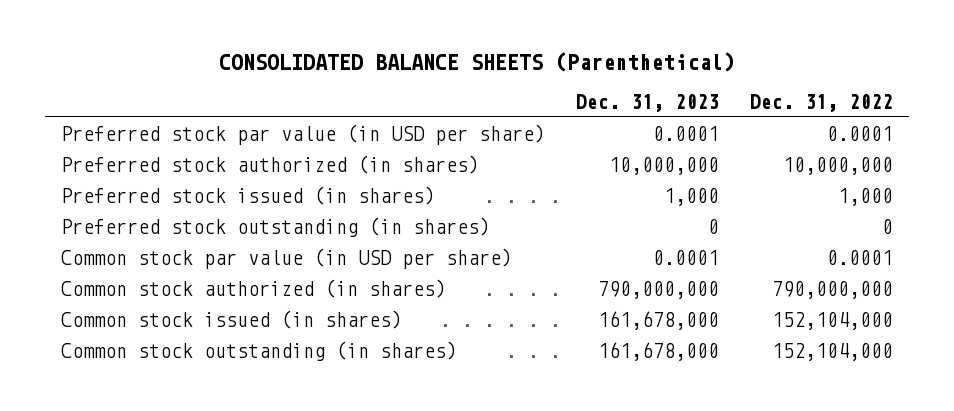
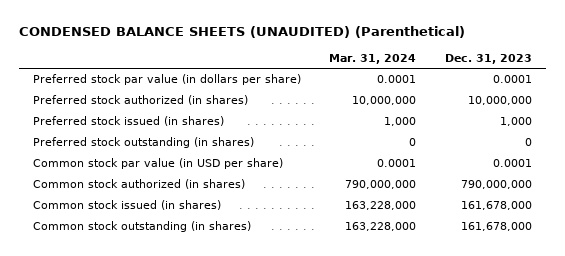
- CONSOLIDATED BALANCE SHEETS (Parenthetical)
+ CONDENSED BALANCE SHEETS (UNAUDITED) (Parenthetical)
- | Dec. 31, 2023 | Dec. 31, 2022
+ | Mar. 31, 2024 | Dec. 31, 2023
- Preferred stock par value (in USD per share) | 0.0001 | 0.0001
+ Preferred stock par value (in dollars per share) | 0.0001 | 0.0001

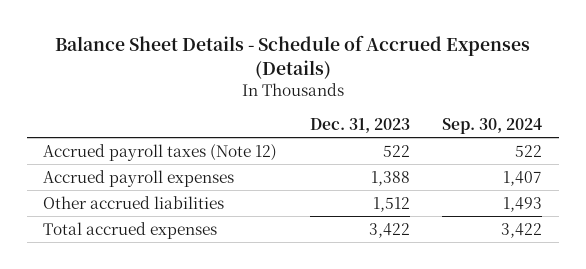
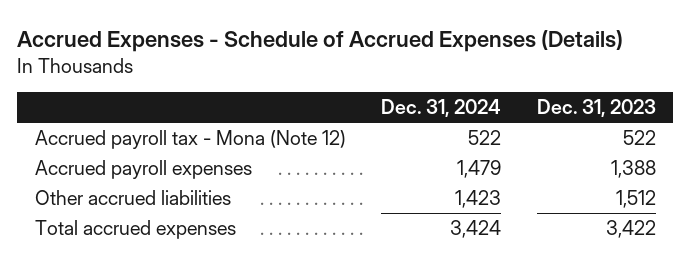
- Balance Sheet Details - Schedule of Accrued Expenses (Details)
+ Accrued Expenses - Schedule of Accrued Expenses (Details)
- | Dec. 31, 2023 | Sep. 30, 2024
+ | Dec. 31, 2024 | Dec. 31, 2023
- Accrued payroll taxes (Note 12) | 522 | 522
+ Accrued payroll tax - Mona (Note 12) | 522 | 522

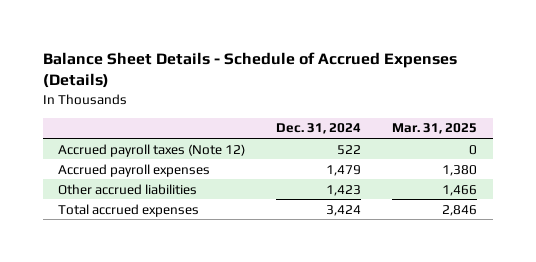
- Accrued Expenses - Schedule of Accrued Expenses (Details)
+ Balance Sheet Details - Schedule of Accrued Expenses (Details)
- | Dec. 31, 2024 | Dec. 31, 2023
+ | Dec. 31, 2024 | Mar. 31, 2025
- Accrued payroll tax - Mona (Note 12) | 522 | 522
+ Accrued payroll taxes (Note 12) | 522 | 0

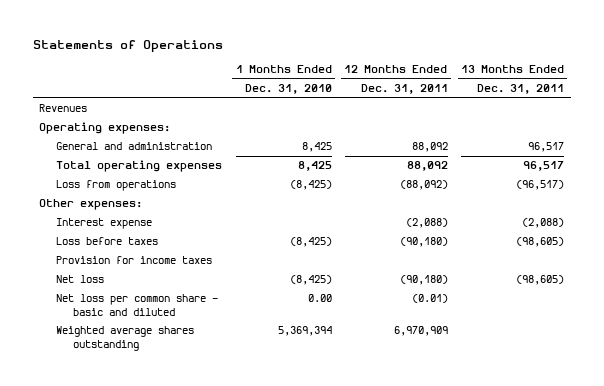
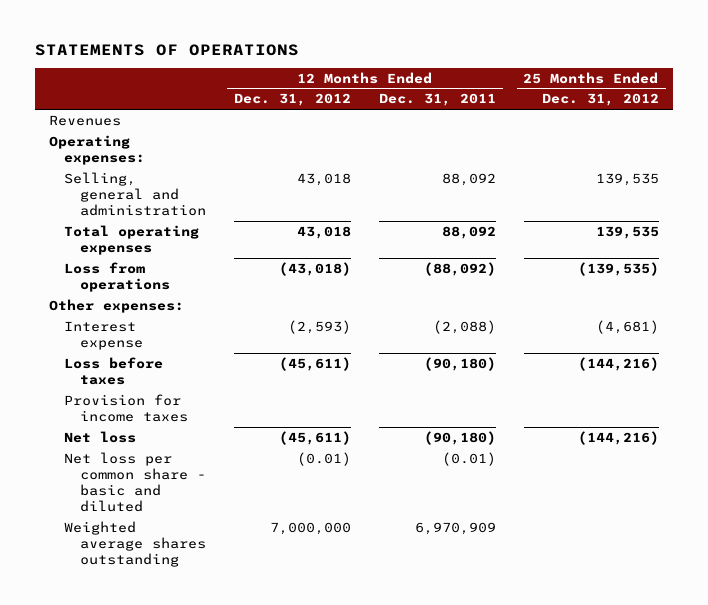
- Statements of Operations
+ STATEMENTS OF OPERATIONS
- | 1 Months Ended Dec. 31, 2010 | 12 Months Ended Dec. 31, 2011 | 13 Months Ended Dec. 31, 2011
+ | 12 Months Ended Dec. 31, 2012 | 12 Months Ended Dec. 31, 2011 | 25 Months Ended Dec. 31, 2012
- General and administration | 8,425 | 88,092 | 96,517
+ Selling, general and administration | 43,018 | 88,092 | 139,535

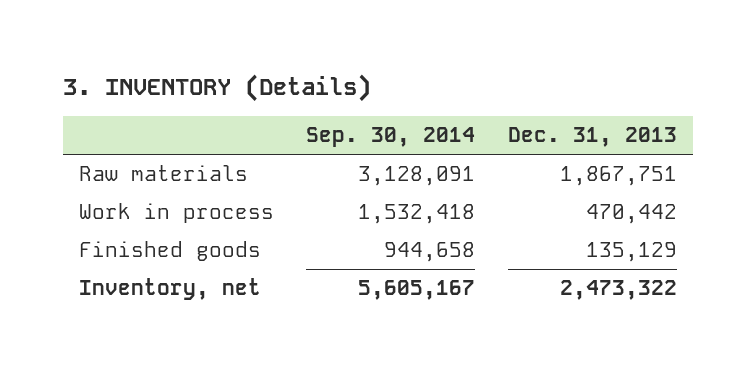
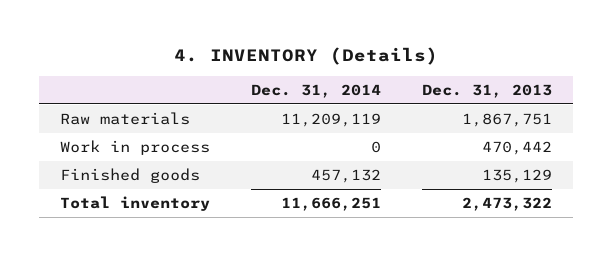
- 3. INVENTORY (Details)
+ 4. INVENTORY (Details)
- | Sep. 30, 2014 | Dec. 31, 2013
+ | Dec. 31, 2014 | Dec. 31, 2013
- Inventory, net | 5,605,167 | 2,473,322
+ Total inventory | 11,666,251 | 2,473,322

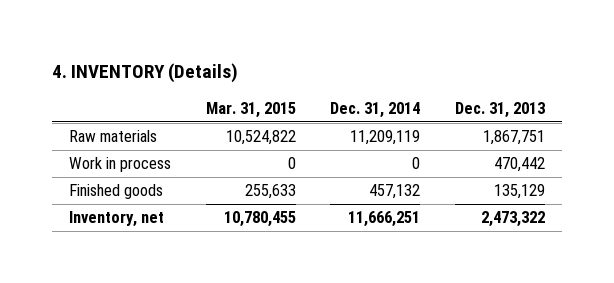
- | Dec. 31, 2014 | Dec. 31, 2013
+ | Mar. 31, 2015 | Dec. 31, 2014 | Dec. 31, 2013
- Total inventory | 11,666,251 | 2,473,322
+ Inventory, net | 10,780,455 | 11,666,251 | 2,473,322

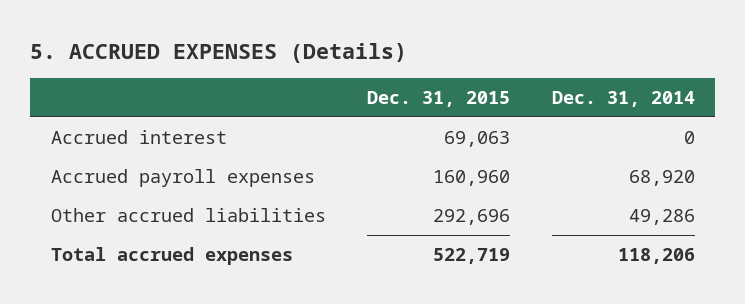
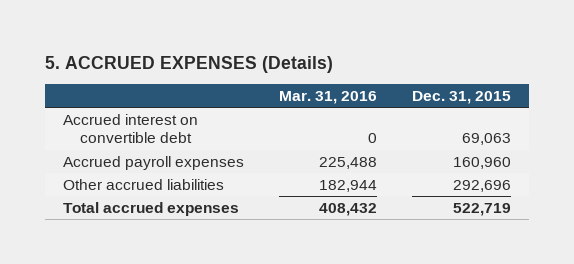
- | Dec. 31, 2015 | Dec. 31, 2014
+ | Mar. 31, 2016 | Dec. 31, 2015
- Accrued interest | 69,063 | 0
+ Accrued interest on convertible debt | 0 | 69,063

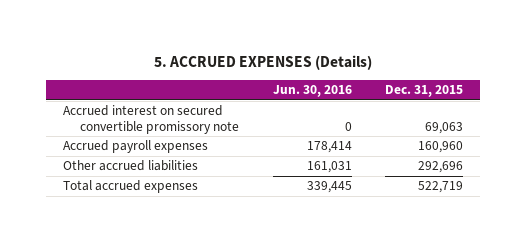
- | Mar. 31, 2016 | Dec. 31, 2015
+ | Jun. 30, 2016 | Dec. 31, 2015
- Accrued interest on convertible debt | 0 | 69,063
+ Accrued interest on secured convertible promissory note | 0 | 69,063

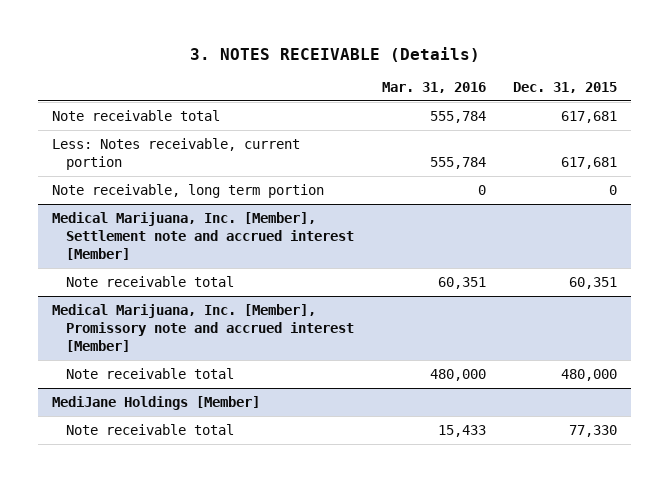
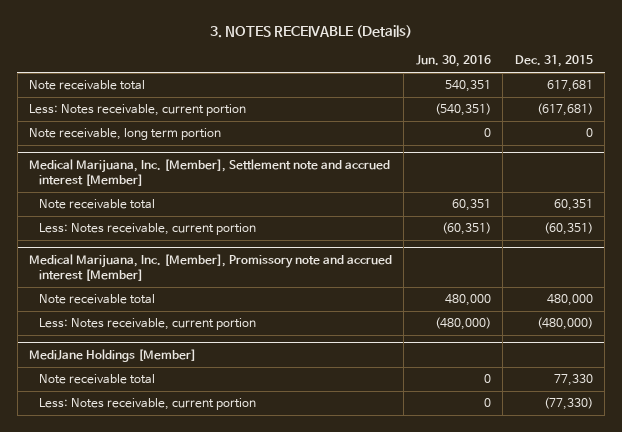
- | Mar. 31, 2016 | Dec. 31, 2015
+ | Jun. 30, 2016 | Dec. 31, 2015
- Less: Notes receivable, current portion | 555,784 | 617,681
+ Less: Notes receivable, current portion | (540,351) | (617,681)
@ Medical Marijuana, Inc. [Member], Settlement note and accrued interest [Member]
+ Less: Notes receivable, current portion | (60,351) | (60,351)
@ Medical Marijuana, Inc. [Member], Promissory note and accrued interest [Member]
+ Less: Notes receivable, current portion | (480,000) | (480,000)
@ MediJane Holdings [Member]
+ Less: Notes receivable, current portion | 0 | (77,330)

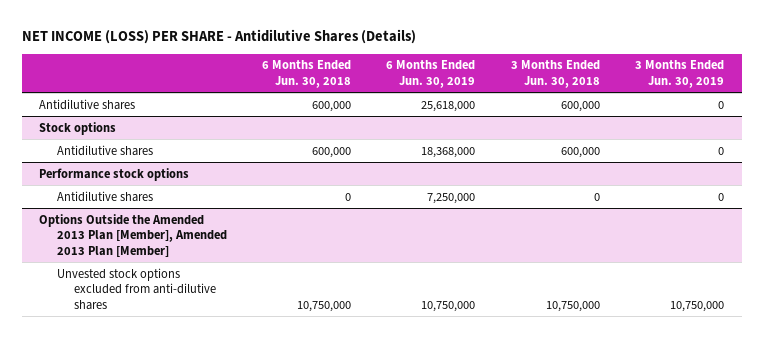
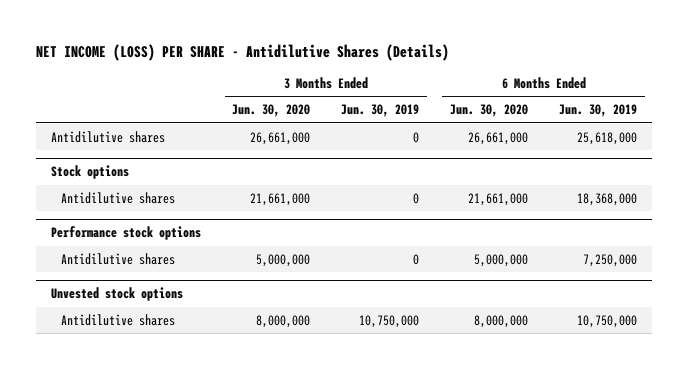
- | 6 Months Ended Jun. 30, 2018 | 6 Months Ended Jun. 30, 2019 | 3 Months Ended Jun. 30, 2018 | 3 Months Ended Jun. 30, 2019
+ | 3 Months Ended Jun. 30, 2020 | 3 Months Ended Jun. 30, 2019 | 6 Months Ended Jun. 30, 2020 | 6 Months Ended Jun. 30, 2019
- Options Outside the Amended 2013 Plan [Member], Amended 2013 Plan [Member]
- Unvested stock options excluded from anti-dilutive shares | 10,750,000 | 10,750,000 | 10,750,000 | 10,750,000
+ Unvested stock options
+ Antidilutive shares | 8,000,000 | 10,750,000 | 8,000,000 | 10,750,000

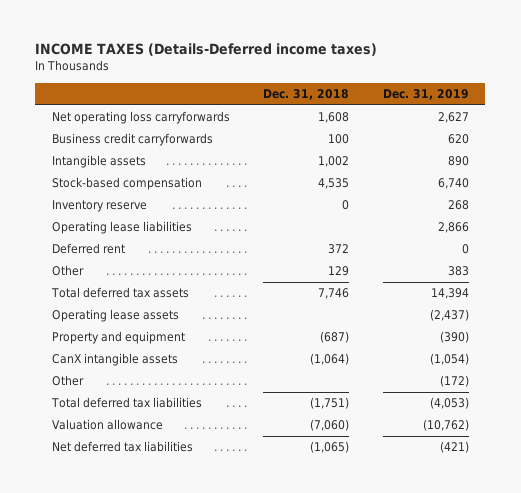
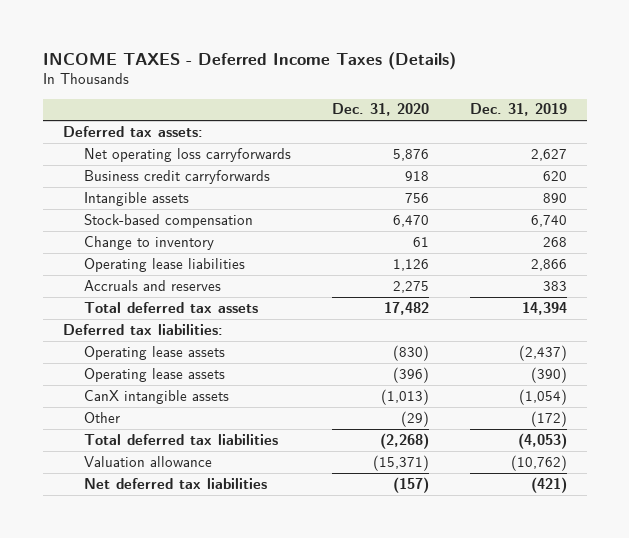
- INCOME TAXES (Details-Deferred income taxes)
+ INCOME TAXES - Deferred Income Taxes (Details)
- | Dec. 31, 2018 | Dec. 31, 2019
+ | Dec. 31, 2020 | Dec. 31, 2019
+ Deferred tax assets:
- Inventory reserve | 0 | 268
+ Change to inventory | 61 | 268
- Deferred rent | 372 | 0
- Other | 129 | 383
+ Accruals and reserves | 2,275 | 383
+ Deferred tax liabilities:
- Property and equipment | (687) | (390)
+ Operating lease assets | (396) | (390)

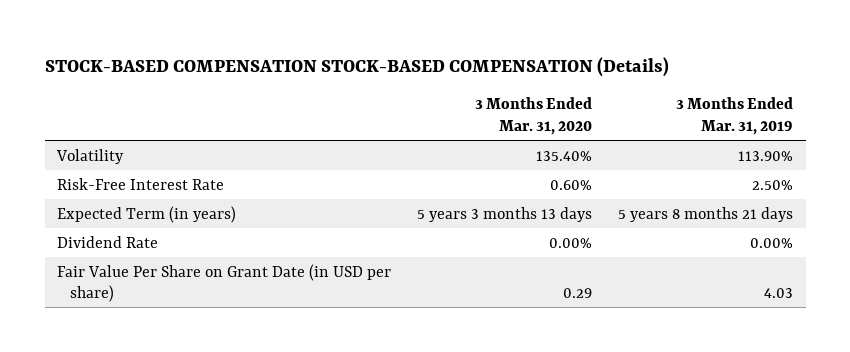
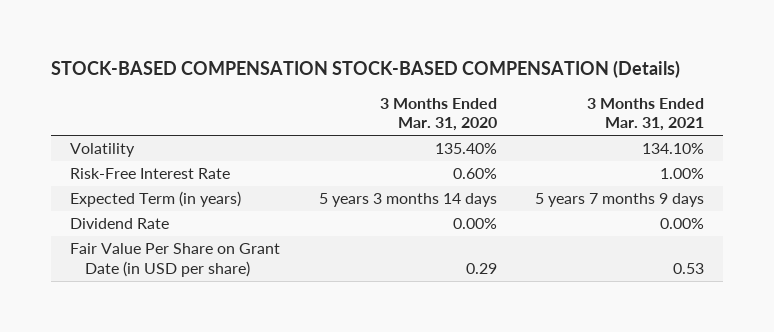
- | 3 Months Ended Mar. 31, 2020 | 3 Months Ended Mar. 31, 2019
+ | 3 Months Ended Mar. 31, 2020 | 3 Months Ended Mar. 31, 2021
- Expected Term (in years) | 5 years 3 months 13 days | 5 years 8 months 21 days
+ Expected Term (in years) | 5 years 3 months 14 days | 5 years 7 months 9 days

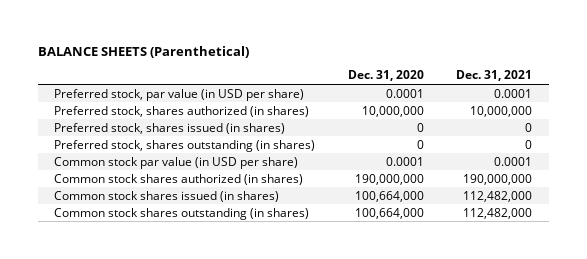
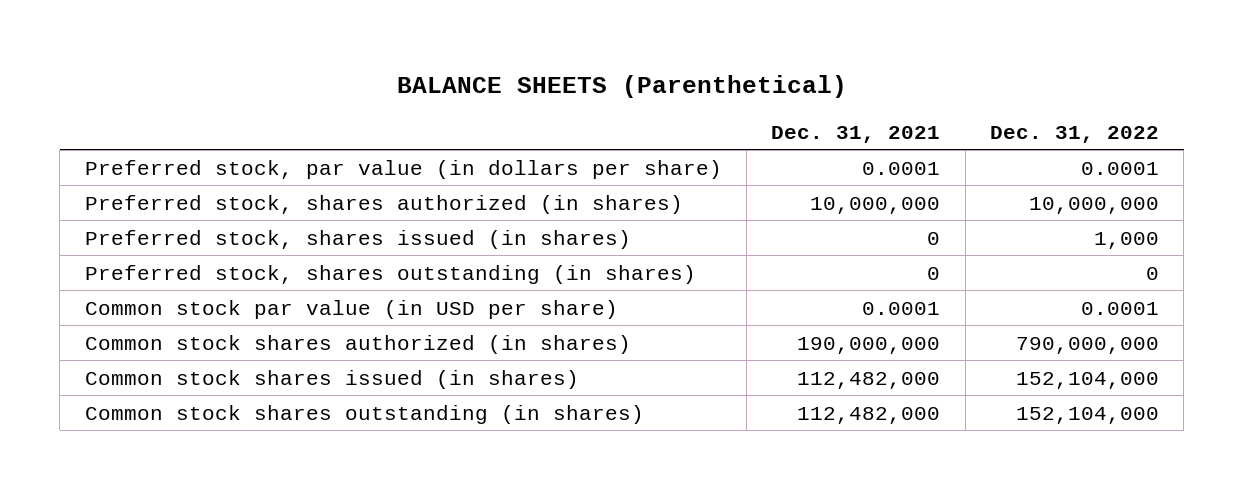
- | Dec. 31, 2020 | Dec. 31, 2021
+ | Dec. 31, 2021 | Dec. 31, 2022
- Preferred stock, par value (in USD per share) | 0.0001 | 0.0001
+ Preferred stock, par value (in dollars per share) | 0.0001 | 0.0001

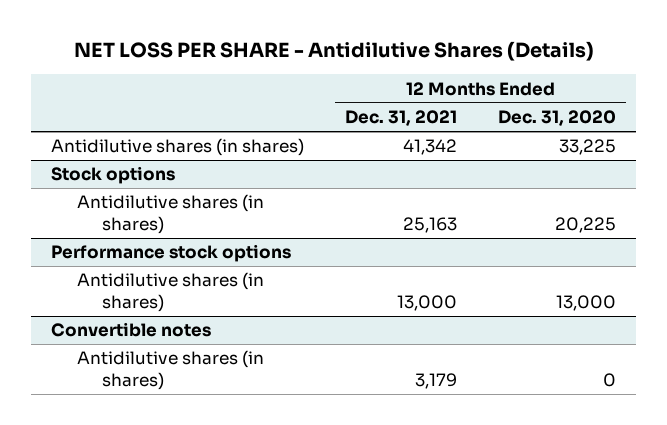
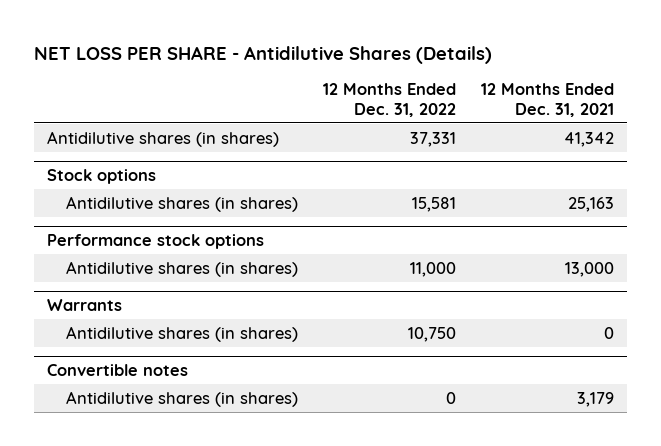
- | 12 Months Ended Dec. 31, 2021 | 12 Months Ended Dec. 31, 2020
+ | 12 Months Ended Dec. 31, 2022 | 12 Months Ended Dec. 31, 2021
+ Warrants
+ Antidilutive shares (in shares) | 10,750 | 0

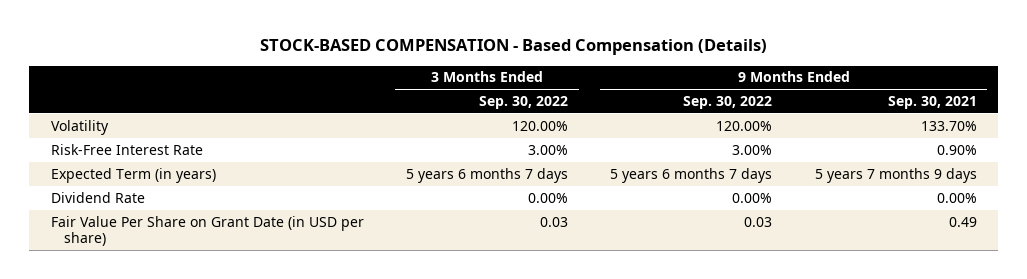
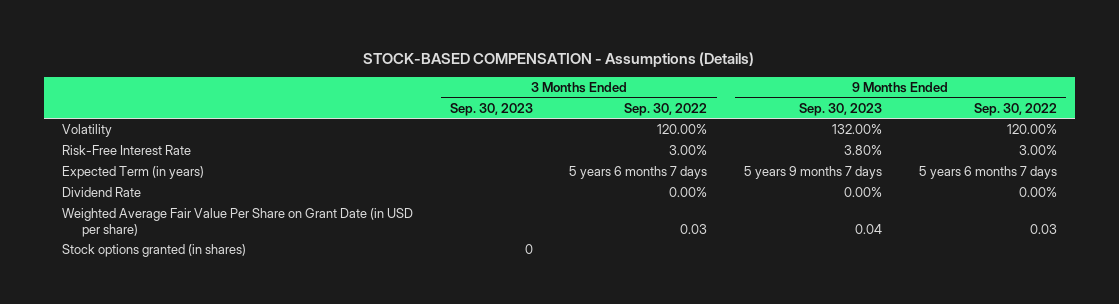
- STOCK-BASED COMPENSATION - Based Compensation (Details)
+ STOCK-BASED COMPENSATION - Assumptions (Details)
- | 3 Months Ended Sep. 30, 2022 | 9 Months Ended Sep. 30, 2022 | 9 Months Ended Sep. 30, 2021
+ | 3 Months Ended Sep. 30, 2023 | 3 Months Ended Sep. 30, 2022 | 9 Months Ended Sep. 30, 2023 | 9 Months Ended Sep. 30, 2022
- Fair Value Per Share on Grant Date (in USD per share) | 0.03 | 0.03 | 0.49
+ Weighted Average Fair Value Per Share on Grant Date (in USD per share) | | 0.03 | 0.04 | 0.03
+ Stock options granted (in shares) | 0 | | |

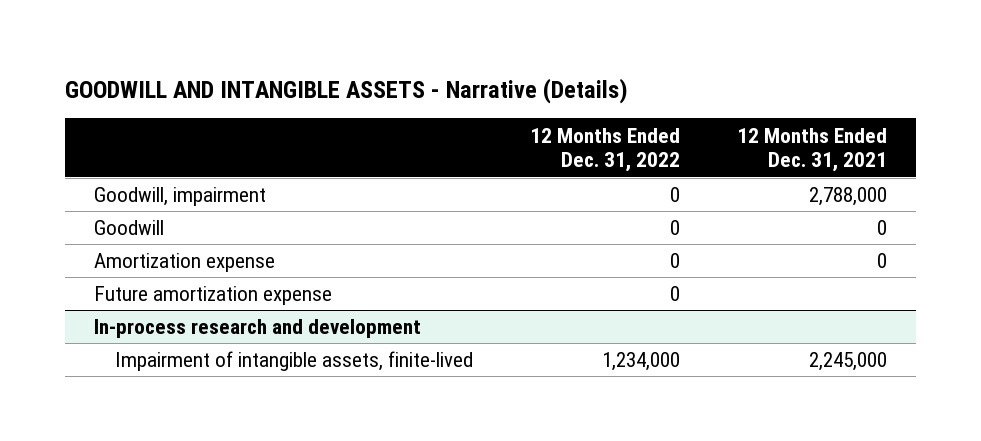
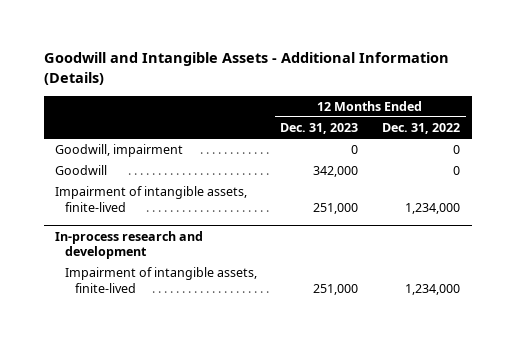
- GOODWILL AND INTANGIBLE ASSETS - Narrative (Details)
+ Goodwill and Intangible Assets - Additional Information (Details)
- | 12 Months Ended Dec. 31, 2022 | 12 Months Ended Dec. 31, 2021
+ | 12 Months Ended Dec. 31, 2023 | 12 Months Ended Dec. 31, 2022
- Amortization expense | 0 | 0
- Future amortization expense | 0 |
+ Impairment of intangible assets, finite-lived | 251,000 | 1,234,000

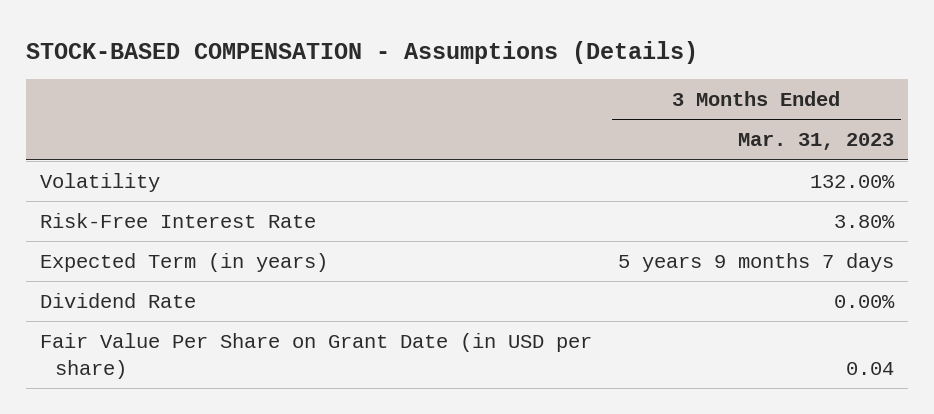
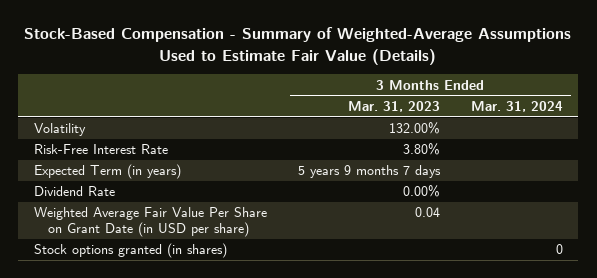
- STOCK-BASED COMPENSATION - Assumptions (Details)
+ Stock-Based Compensation - Summary of Weighted-Average Assumptions Used to Estimate Fair Value (Details)
- | 3 Months Ended Mar. 31, 2023
+ | 3 Months Ended Mar. 31, 2023 | 3 Months Ended Mar. 31, 2024
- Fair Value Per Share on Grant Date (in USD per share) | 0.04
+ Weighted Average Fair Value Per Share on Grant Date (in USD per share) | 0.04 |
+ Stock options granted (in shares) | | 0

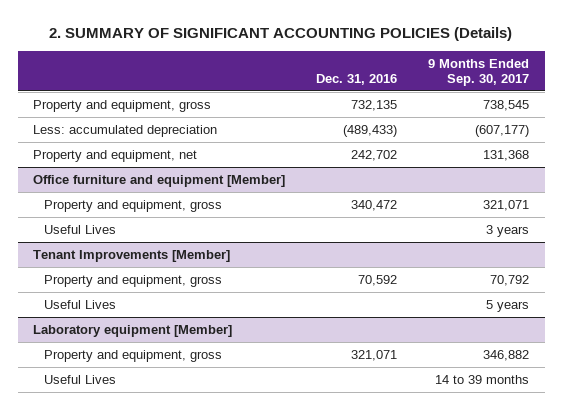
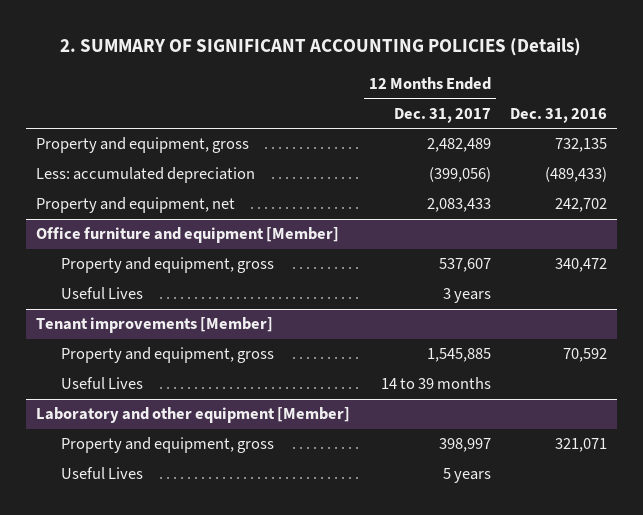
- | Dec. 31, 2016 | 9 Months Ended Sep. 30, 2017
+ | 12 Months Ended Dec. 31, 2017 | Dec. 31, 2016
- Tenant Improvements [Member]
+ Tenant improvements [Member]
- Laboratory equipment [Member]
+ Laboratory and other equipment [Member]

